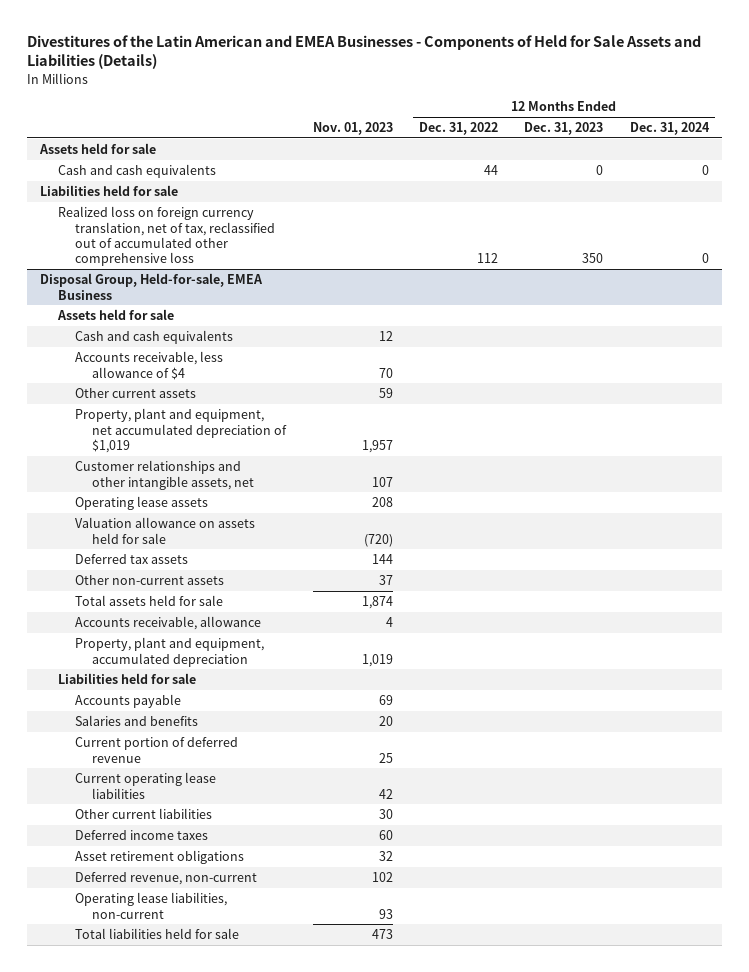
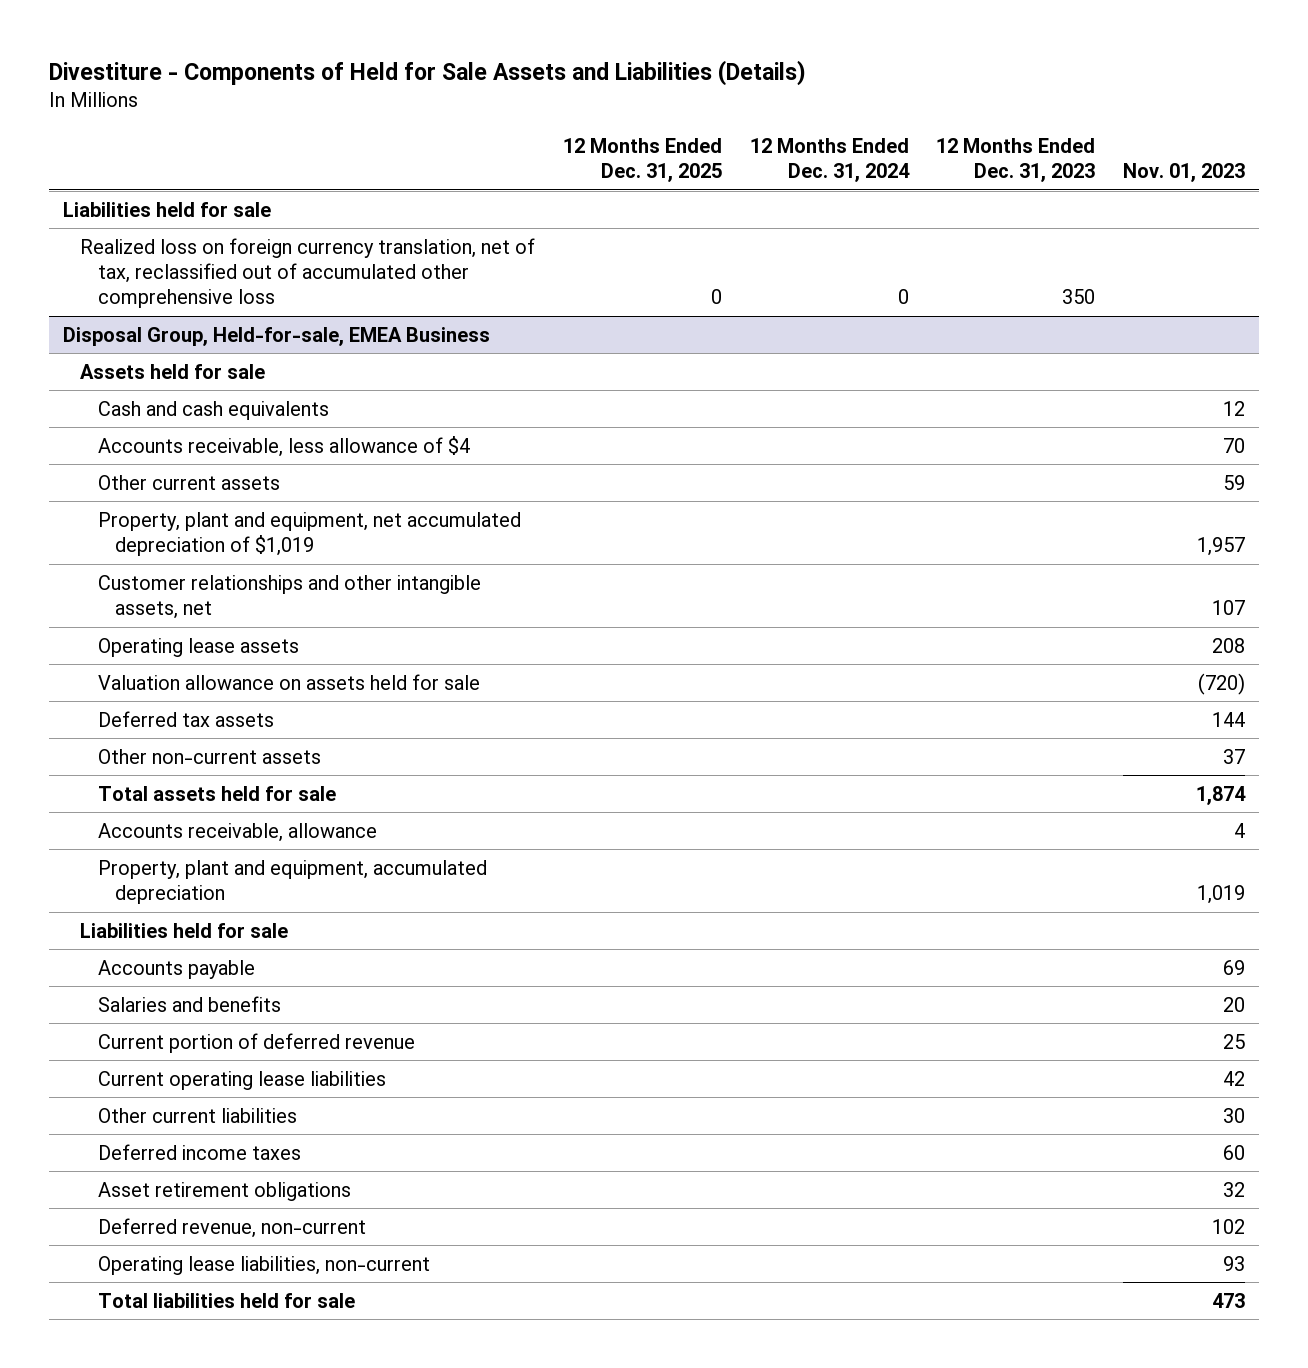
- Divestitures of the Latin American and EMEA Businesses - Components of Held for Sale Assets and Liabilities (Details)
+ Divestiture - Components of Held for Sale Assets and Liabilities (Details)
- | Nov. 01, 2023 | 12 Months Ended Dec. 31, 2022 | 12 Months Ended Dec. 31, 2023 | 12 Months Ended Dec. 31, 2024
+ | 12 Months Ended Dec. 31, 2025 | 12 Months Ended Dec. 31, 2024 | 12 Months Ended Dec. 31, 2023 | Nov. 01, 2023
- Assets held for sale
- Cash and cash equivalents | | 44 | 0 | 0

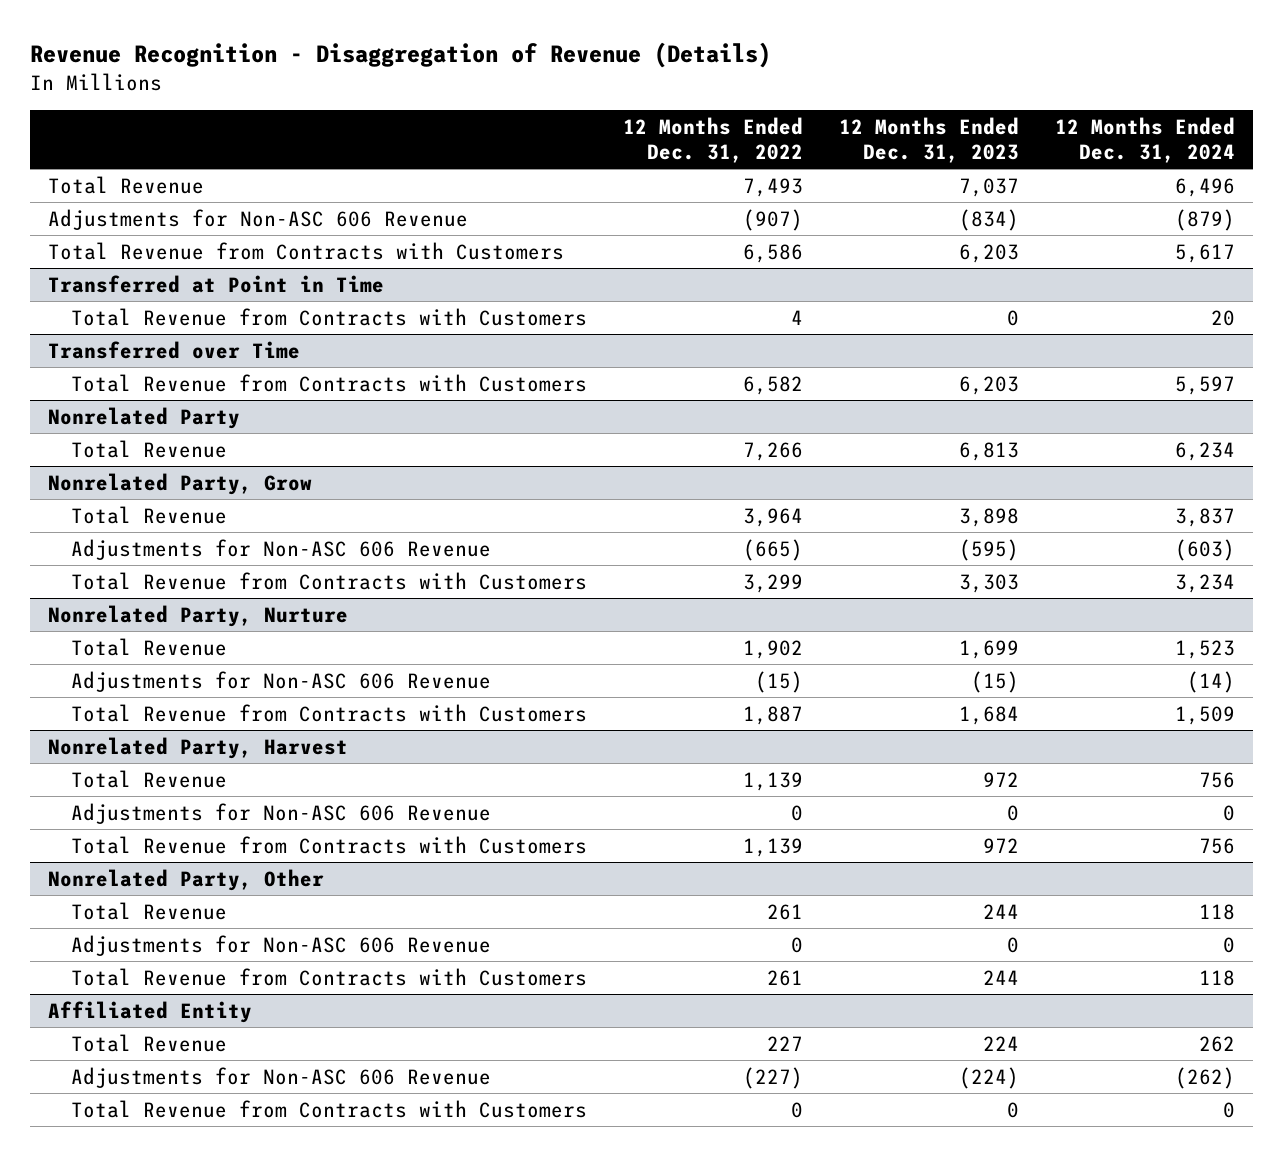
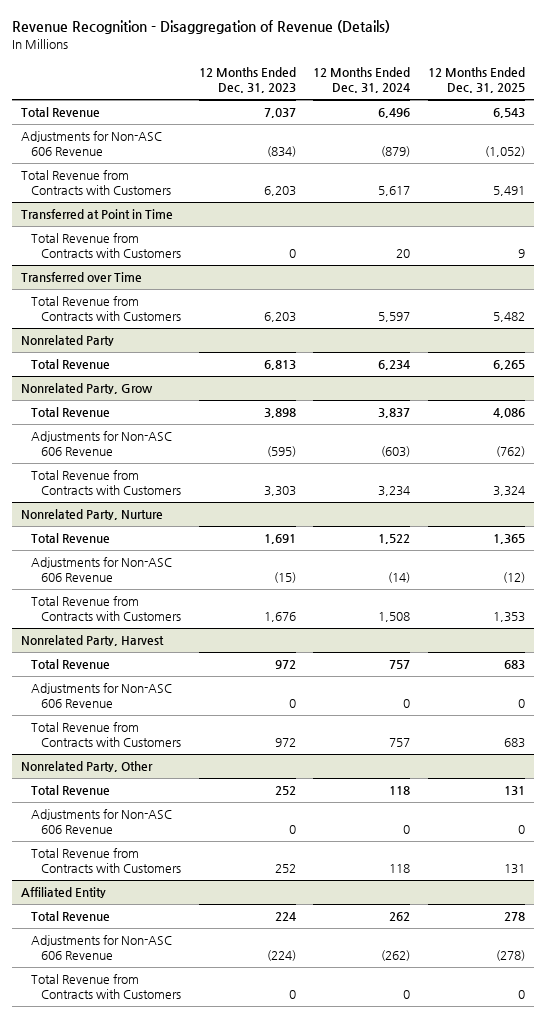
- | 12 Months Ended Dec. 31, 2022 | 12 Months Ended Dec. 31, 2023 | 12 Months Ended Dec. 31, 2024
+ | 12 Months Ended Dec. 31, 2023 | 12 Months Ended Dec. 31, 2024 | 12 Months Ended Dec. 31, 2025
@ Nonrelated Party, Nurture
- Total Revenue | 1,902 | 1,699 | 1,523
+ Total Revenue | 1,691 | 1,522 | 1,365
- Total Revenue from Contracts with Customers | 1,887 | 1,684 | 1,509
+ Total Revenue from Contracts with Customers | 1,676 | 1,508 | 1,353
@ Nonrelated Party, Harvest
- Total Revenue | 1,139 | 972 | 756
+ Total Revenue | 972 | 757 | 683
- Total Revenue from Contracts with Customers | 1,139 | 972 | 756
+ Total Revenue from Contracts with Customers | 972 | 757 | 683
@ Nonrelated Party, Other
- Total Revenue | 261 | 244 | 118
+ Total Revenue | 252 | 118 | 131
- Total Revenue from Contracts with Customers | 261 | 244 | 118
+ Total Revenue from Contracts with Customers | 252 | 118 | 131

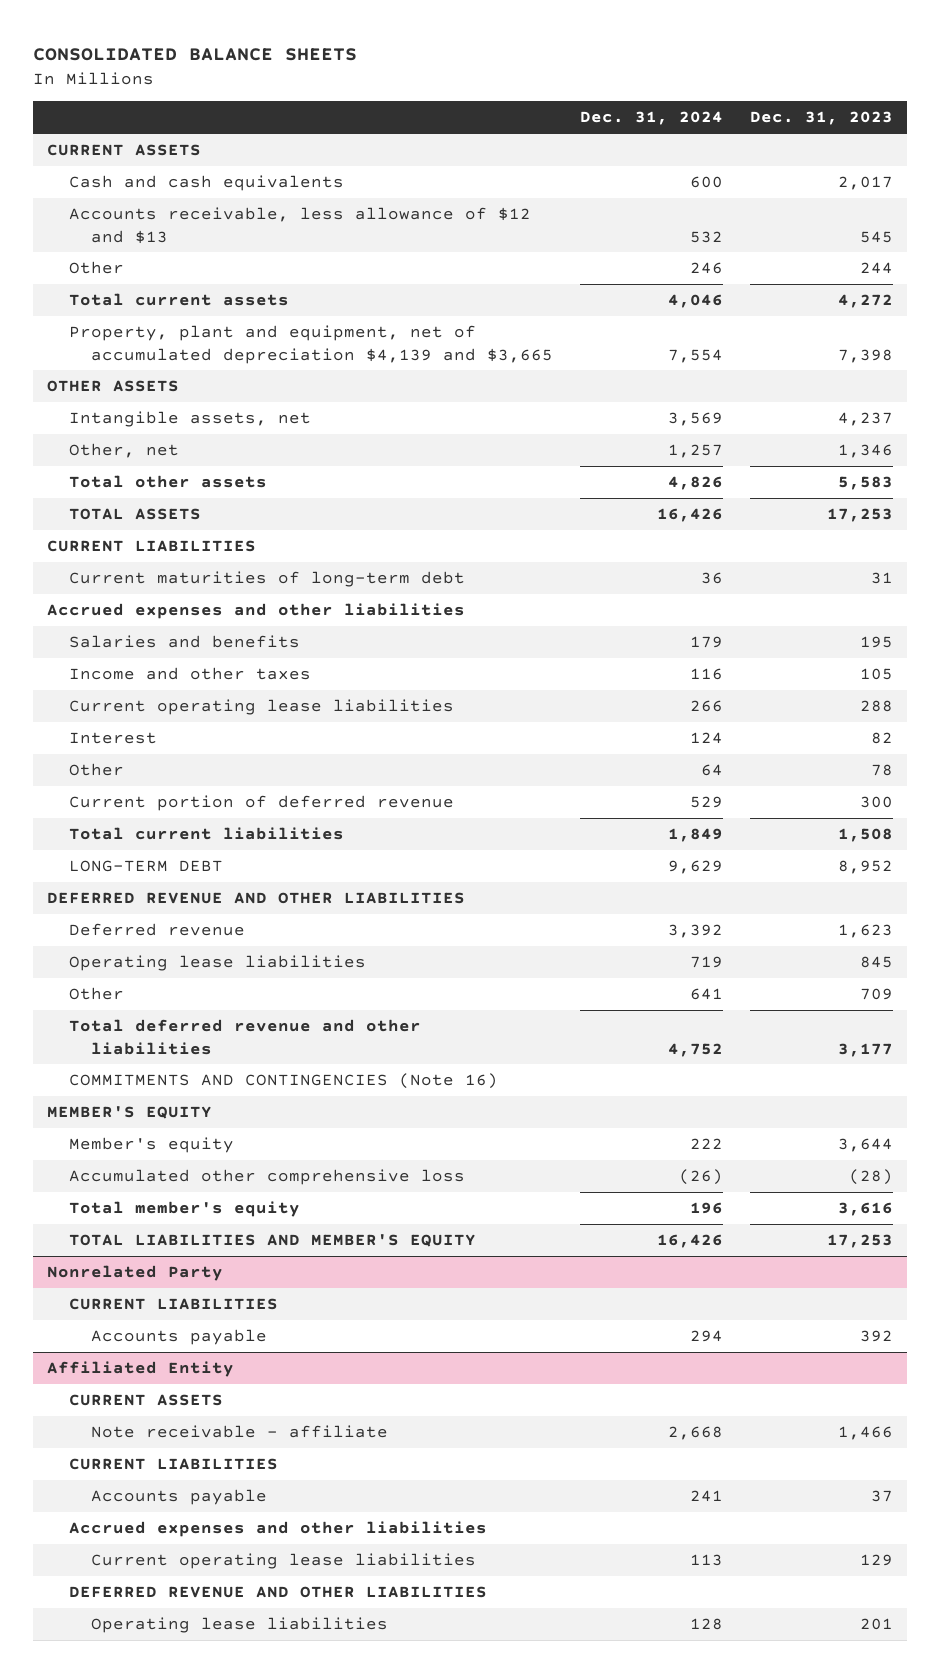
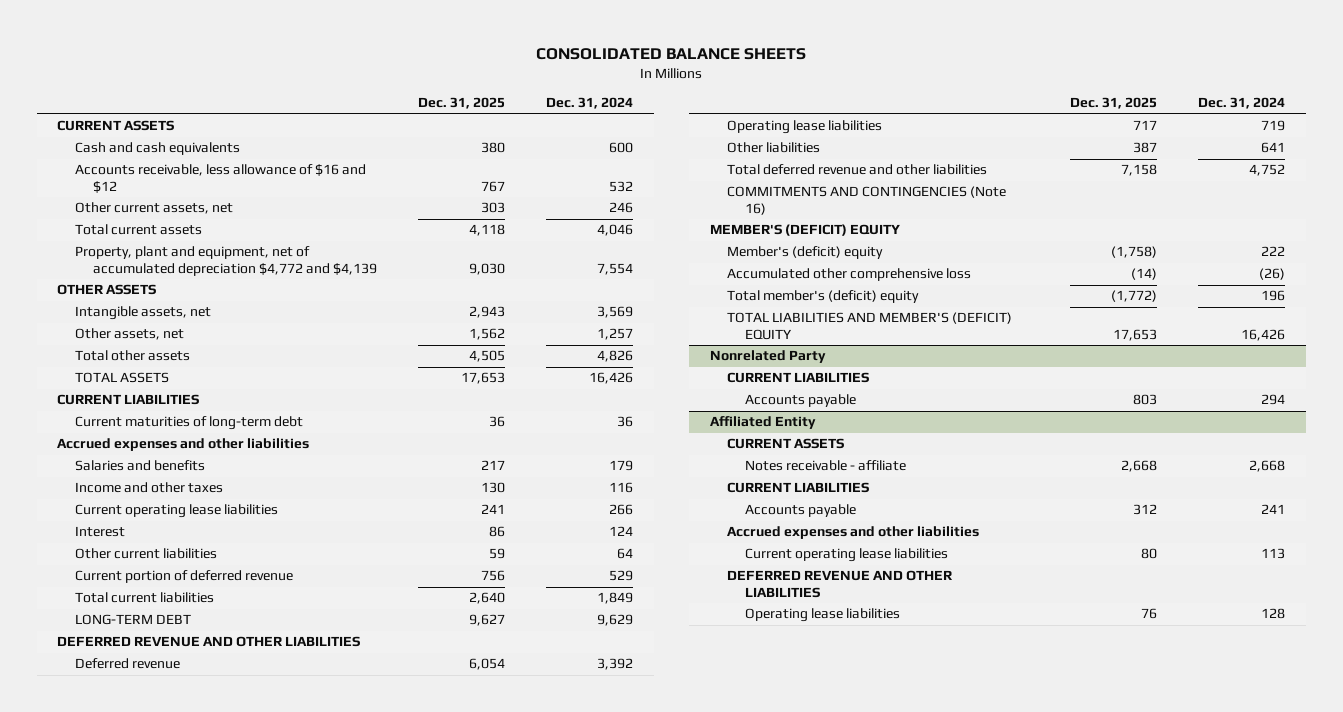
- | Dec. 31, 2024 | Dec. 31, 2023
+ | Dec. 31, 2025 | Dec. 31, 2024
- Accounts receivable, less allowance of $12 and $13 | 532 | 545
- Other | 246 | 244
+ Accounts receivable, less allowance of $16 and $12 | 767 | 532
+ Other current assets, net | 303 | 246
- Property, plant and equipment, net of accumulated depreciation $4,139 and $3,665 | 7,554 | 7,398
+ Property, plant and equipment, net of accumulated depreciation $4,772 and $4,139 | 9,030 | 7,554
- Other, net | 1,257 | 1,346
+ Other assets, net | 1,562 | 1,257
- Other | 64 | 78
+ Other current liabilities | 59 | 64
- Other | 641 | 709
+ Other liabilities | 387 | 641
- MEMBER'S EQUITY
- Member's equity | 222 | 3,644
+ MEMBER'S (DEFICIT) EQUITY
+ Member's (deficit) equity | (1,758) | 222
- Total member's equity | 196 | 3,616
- TOTAL LIABILITIES AND MEMBER'S EQUITY | 16,426 | 17,253
+ Total member's (deficit) equity | (1,772) | 196
+ TOTAL LIABILITIES AND MEMBER'S (DEFICIT) EQUITY | 17,653 | 16,426
@ Affiliated Entity
- Note receivable - affiliate | 2,668 | 1,466
+ Notes receivable - affiliate | 2,668 | 2,668

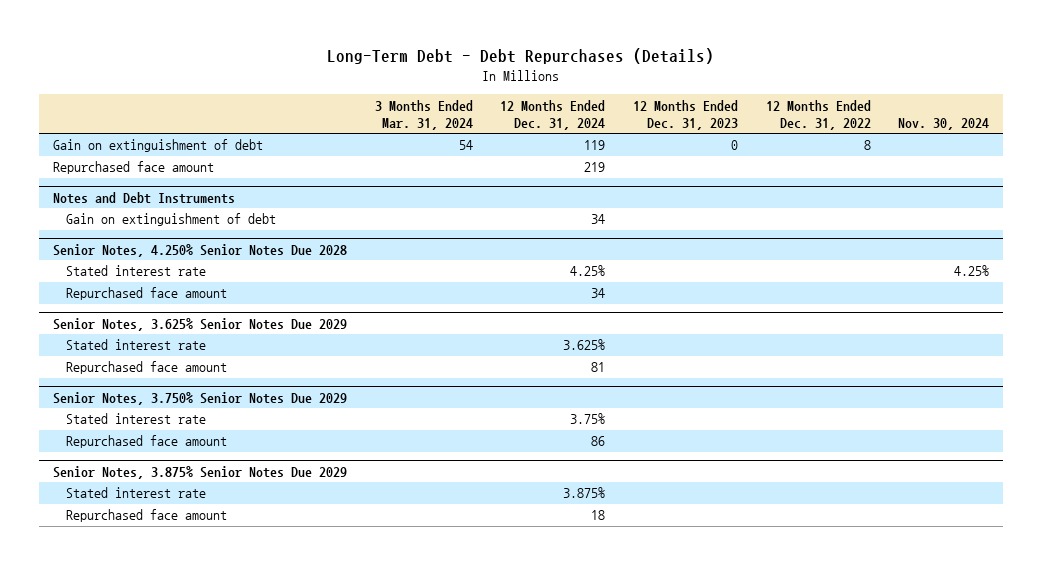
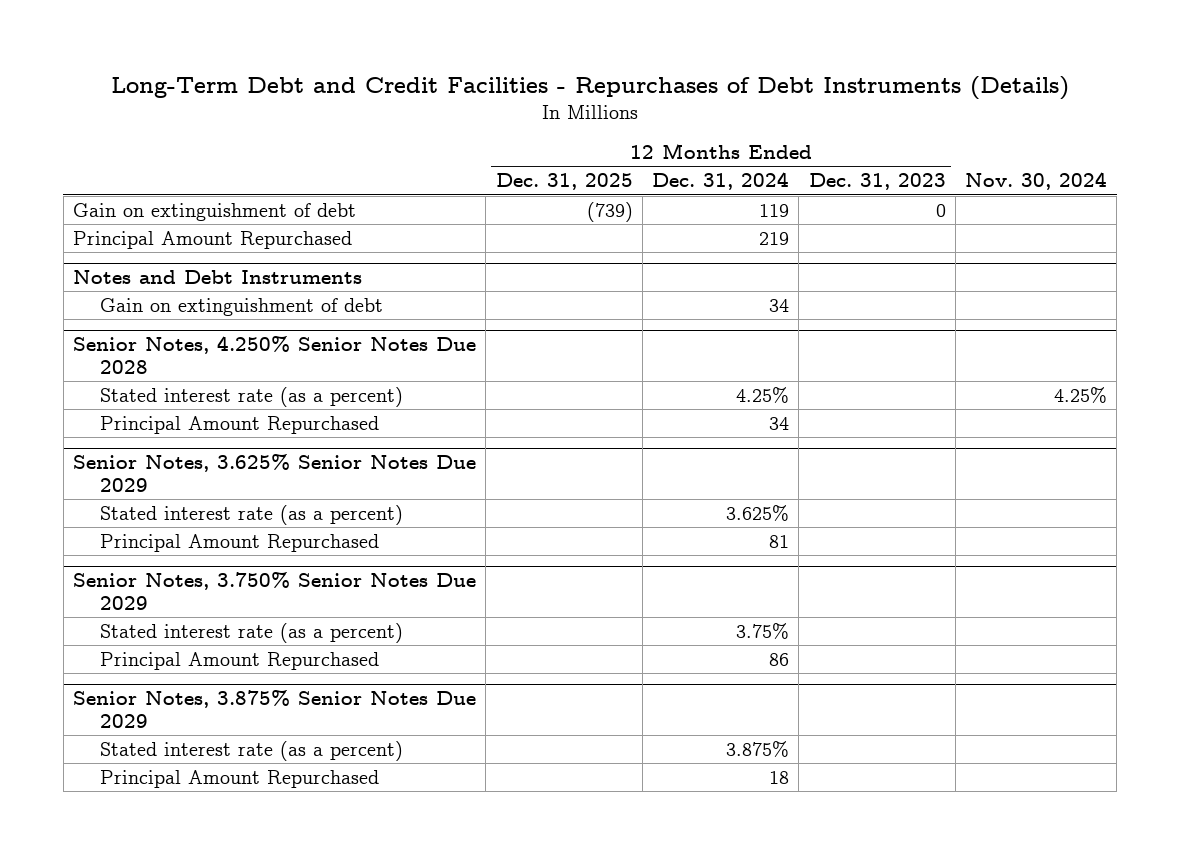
- Long-Term Debt - Debt Repurchases (Details)
+ Long-Term Debt and Credit Facilities - Repurchases of Debt Instruments (Details)
- | 3 Months Ended Mar. 31, 2024 | 12 Months Ended Dec. 31, 2024 | 12 Months Ended Dec. 31, 2023 | 12 Months Ended Dec. 31, 2022 | Nov. 30, 2024
+ | 12 Months Ended Dec. 31, 2025 | 12 Months Ended Dec. 31, 2024 | 12 Months Ended Dec. 31, 2023 | Nov. 30, 2024
- Repurchased face amount | | 219 | | |
+ Principal Amount Repurchased | | 219 | |
@ Senior Notes, 4.250% Senior Notes Due 2028
- Stated interest rate | | 4.25% | | | 4.25%
- Repurchased face amount | | 34 | | |
+ Stated interest rate (as a percent) | | 4.25% | | 4.25%
+ Principal Amount Repurchased | | 34 | |
@ Senior Notes, 3.625% Senior Notes Due 2029
- Stated interest rate | | 3.625% | | |
- Repurchased face amount | | 81 | | |
+ Stated interest rate (as a percent) | | 3.625% | |
+ Principal Amount Repurchased | | 81 | |
@ Senior Notes, 3.750% Senior Notes Due 2029
- Stated interest rate | | 3.75% | | |
- Repurchased face amount | | 86 | | |
+ Stated interest rate (as a percent) | | 3.75% | |
+ Principal Amount Repurchased | | 86 | |
@ Senior Notes, 3.875% Senior Notes Due 2029
- Stated interest rate | | 3.875% | | |
- Repurchased face amount | | 18 | | |
+ Stated interest rate (as a percent) | | 3.875% | |
+ Principal Amount Repurchased | | 18 | |

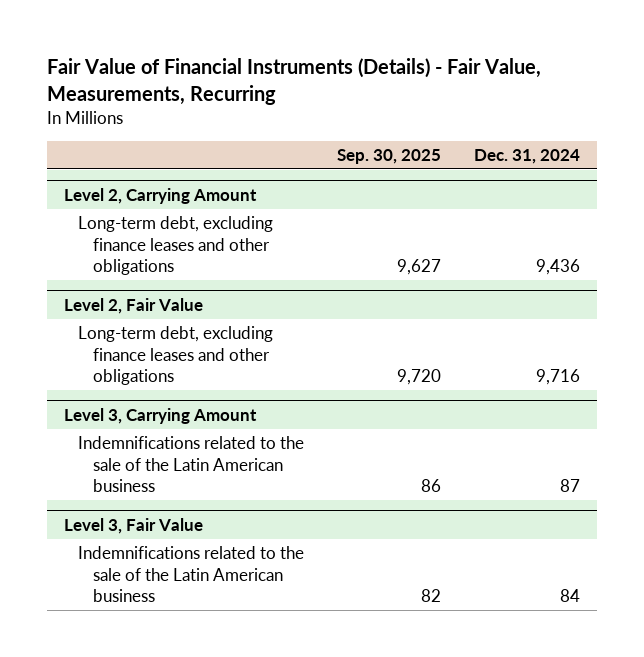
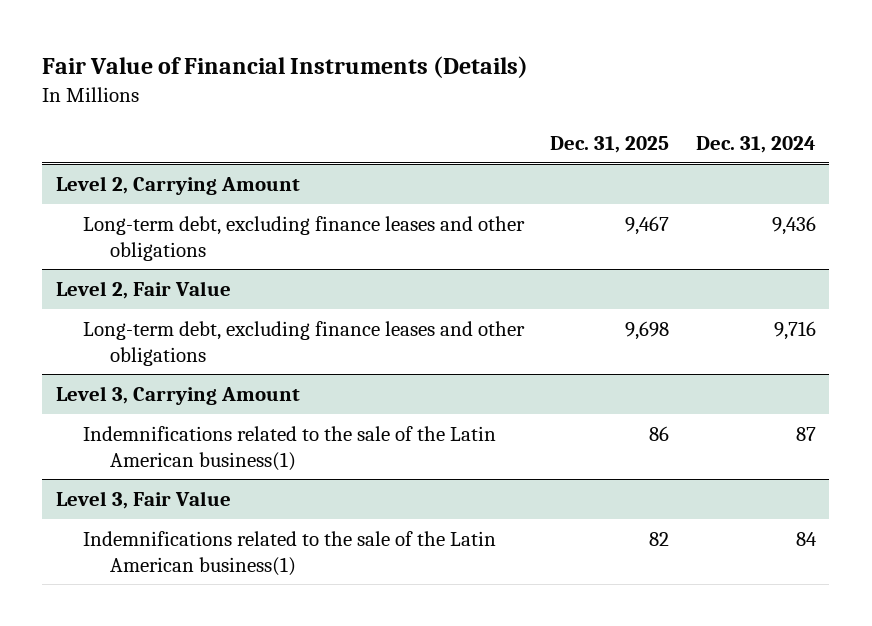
- Fair Value of Financial Instruments (Details) - Fair Value, Measurements, Recurring
+ Fair Value of Financial Instruments (Details)
- | Sep. 30, 2025 | Dec. 31, 2024
+ | Dec. 31, 2025 | Dec. 31, 2024
@ Level 3, Carrying Amount
- Indemnifications related to the sale of the Latin American business | 86 | 87
+ Indemnifications related to the sale of the Latin American business(1) | 86 | 87
@ Level 3, Fair Value
- Indemnifications related to the sale of the Latin American business | 82 | 84
+ Indemnifications related to the sale of the Latin American business(1) | 82 | 84

